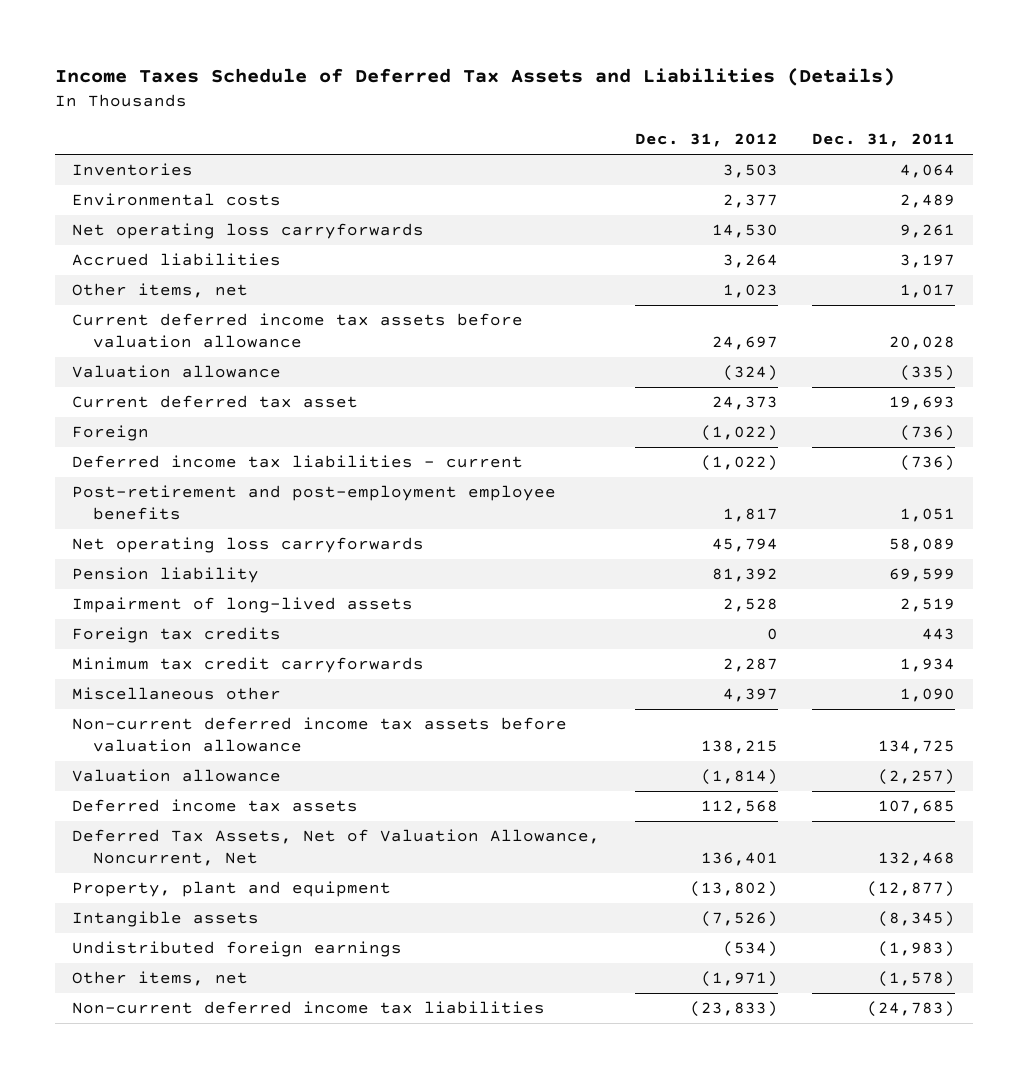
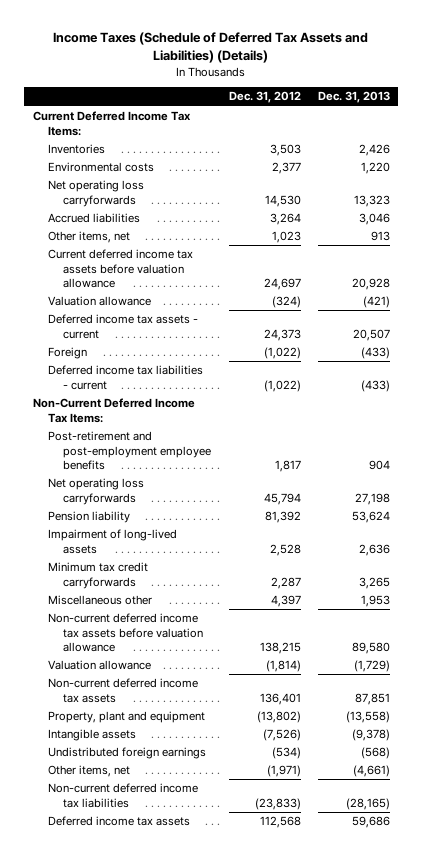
- Income Taxes Schedule of Deferred Tax Assets and Liabilities (Details)
+ Income Taxes (Schedule of Deferred Tax Assets and Liabilities) (Details)
- | Dec. 31, 2012 | Dec. 31, 2011
+ | Dec. 31, 2012 | Dec. 31, 2013
+ Current Deferred Income Tax Items:
- Current deferred tax asset | 24,373 | 19,693
+ Deferred income tax assets - current | 24,373 | 20,507
+ Non-Current Deferred Income Tax Items:
- Foreign tax credits | 0 | 443
- Deferred Tax Assets, Net of Valuation Allowance, Noncurrent, Net | 136,401 | 132,468
+ Non-current deferred income tax assets | 136,401 | 87,851
moved down: Deferred income tax assets | 112,568 | 59,686

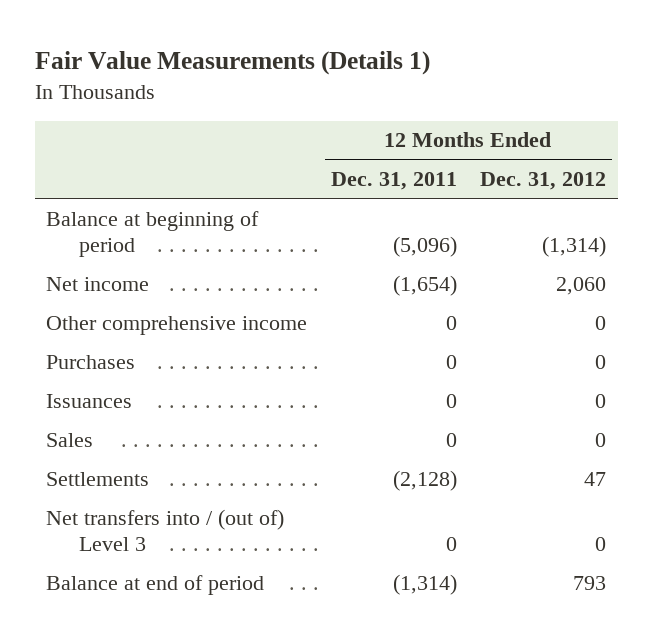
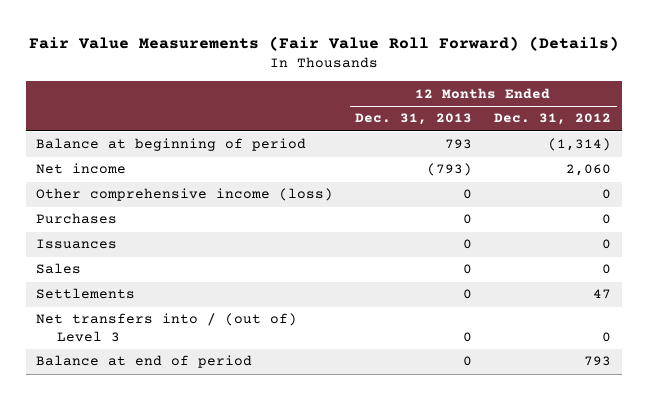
- Fair Value Measurements (Details 1)
+ Fair Value Measurements (Fair Value Roll Forward) (Details)
- | 12 Months Ended Dec. 31, 2011 | 12 Months Ended Dec. 31, 2012
+ | 12 Months Ended Dec. 31, 2013 | 12 Months Ended Dec. 31, 2012
- Other comprehensive income | 0 | 0
+ Other comprehensive income (loss) | 0 | 0

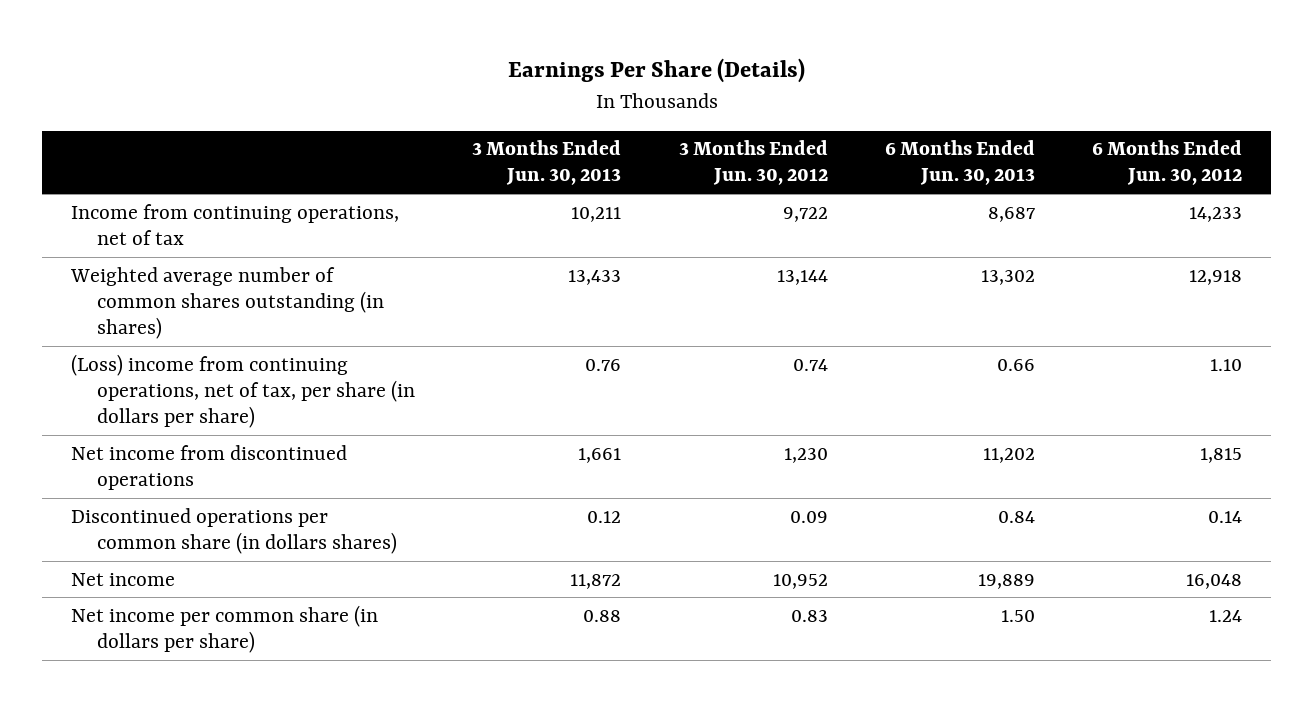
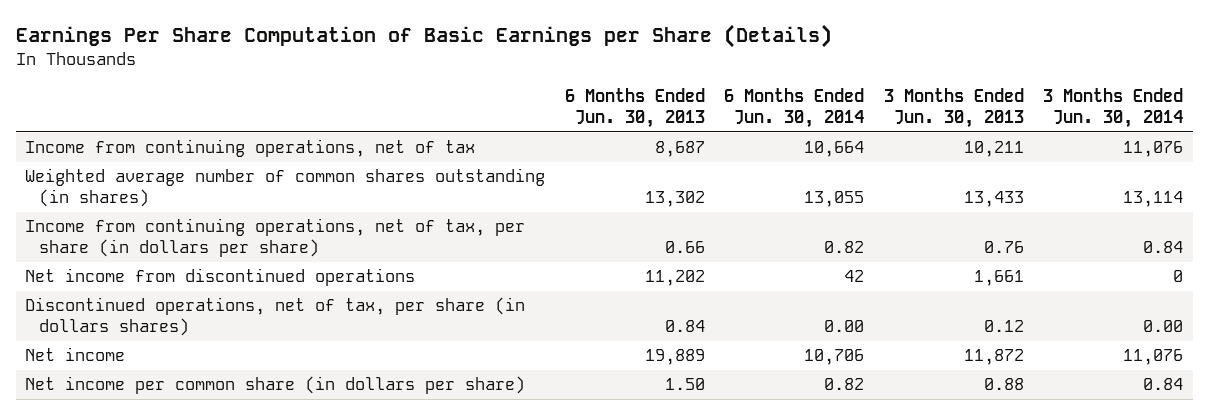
- Earnings Per Share (Details)
+ Earnings Per Share Computation of Basic Earnings per Share (Details)
- | 3 Months Ended Jun. 30, 2013 | 3 Months Ended Jun. 30, 2012 | 6 Months Ended Jun. 30, 2013 | 6 Months Ended Jun. 30, 2012
+ | 6 Months Ended Jun. 30, 2013 | 6 Months Ended Jun. 30, 2014 | 3 Months Ended Jun. 30, 2013 | 3 Months Ended Jun. 30, 2014
- (Loss) income from continuing operations, net of tax, per share (in dollars per share) | 0.76 | 0.74 | 0.66 | 1.10
+ Income from continuing operations, net of tax, per share (in dollars per share) | 0.66 | 0.82 | 0.76 | 0.84
- Discontinued operations per common share (in dollars shares) | 0.12 | 0.09 | 0.84 | 0.14
+ Discontinued operations, net of tax, per share (in dollars shares) | 0.84 | 0.00 | 0.12 | 0.00

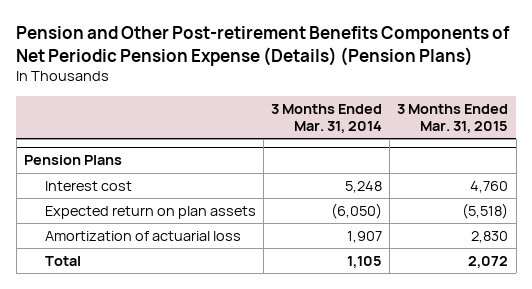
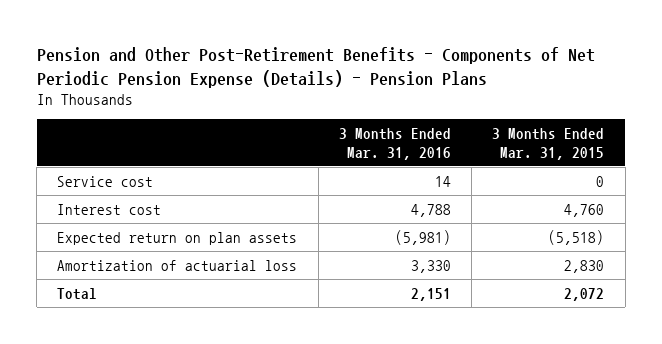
- Pension and Other Post-retirement Benefits Components of Net Periodic Pension Expense (Details) (Pension Plans)
+ Pension and Other Post-Retirement Benefits - Components of Net Periodic Pension Expense (Details) - Pension Plans
- | 3 Months Ended Mar. 31, 2014 | 3 Months Ended Mar. 31, 2015
+ | 3 Months Ended Mar. 31, 2016 | 3 Months Ended Mar. 31, 2015
- Pension Plans
+ Service cost | 14 | 0

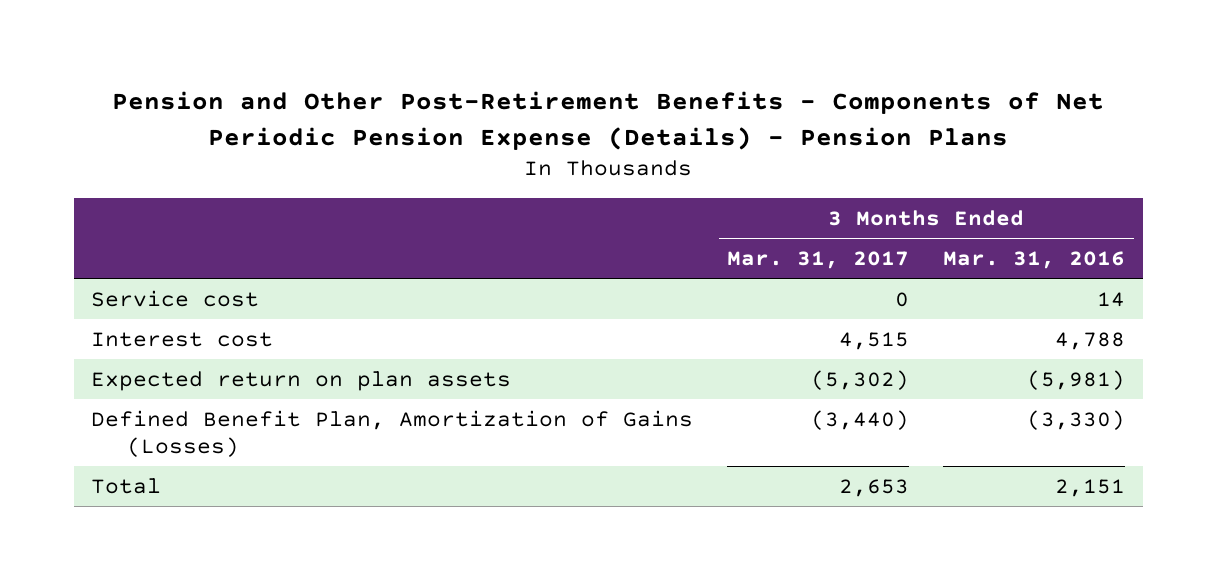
- | 3 Months Ended Mar. 31, 2016 | 3 Months Ended Mar. 31, 2015
+ | 3 Months Ended Mar. 31, 2017 | 3 Months Ended Mar. 31, 2016
- Amortization of actuarial loss | 3,330 | 2,830
+ Defined Benefit Plan, Amortization of Gains (Losses) | (3,440) | (3,330)

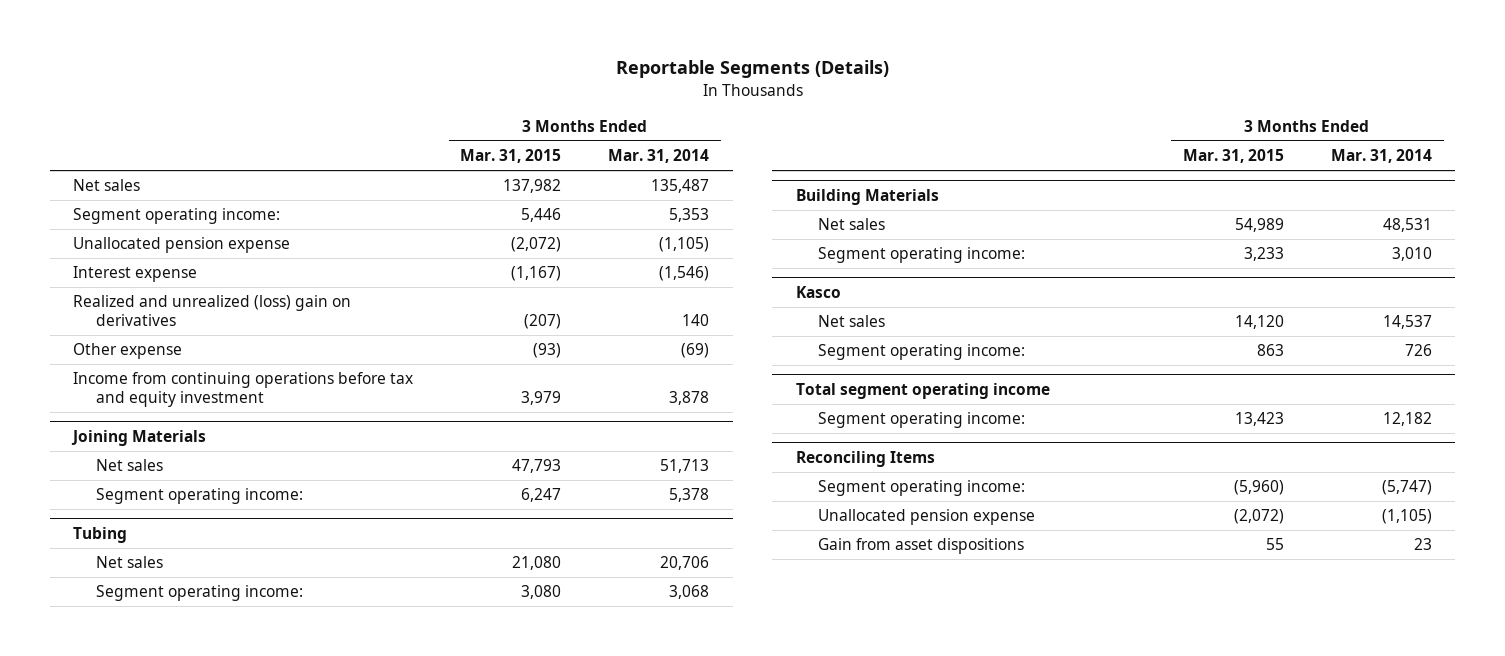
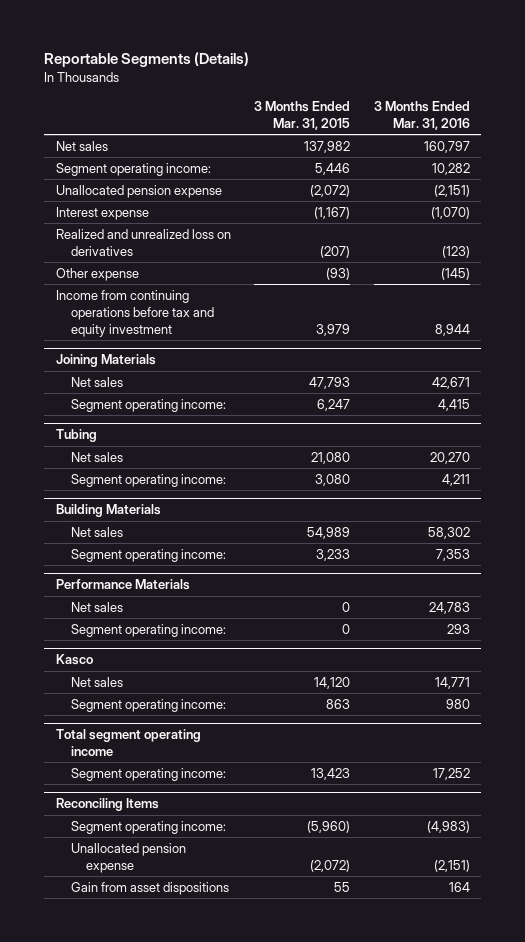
- | 3 Months Ended Mar. 31, 2015 | 3 Months Ended Mar. 31, 2014
+ | 3 Months Ended Mar. 31, 2015 | 3 Months Ended Mar. 31, 2016
- Realized and unrealized (loss) gain on derivatives | (207) | 140
+ Realized and unrealized loss on derivatives | (207) | (123)
+ Performance Materials
+ Net sales | 0 | 24,783
+ Segment operating income: | 0 | 293

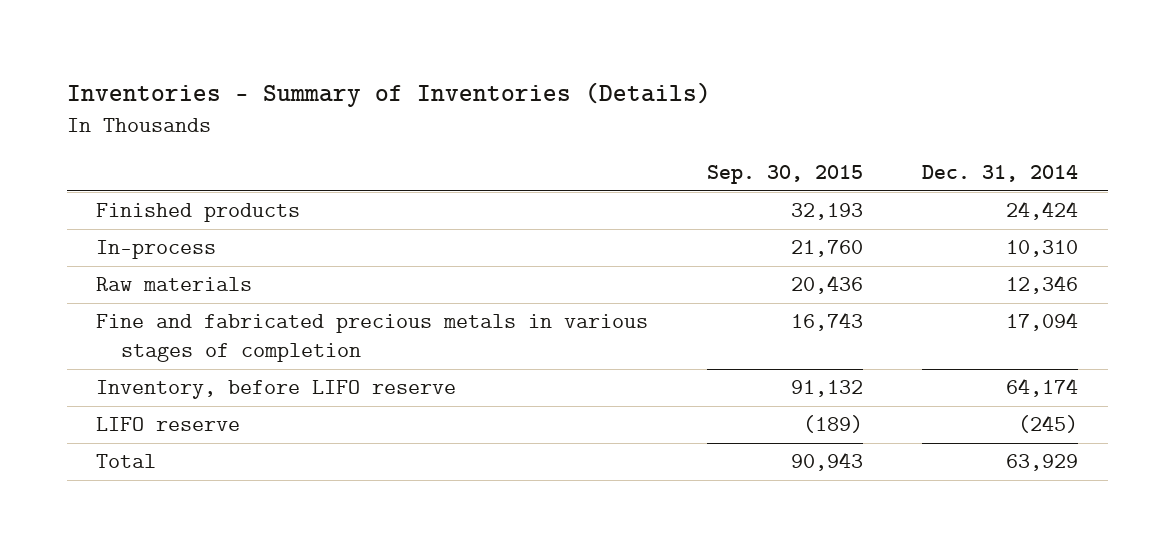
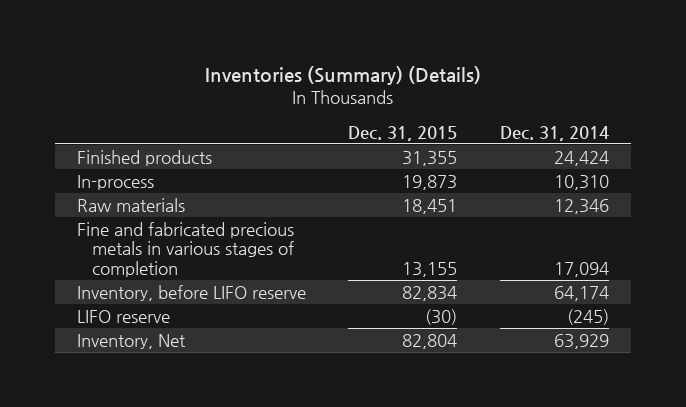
- Inventories - Summary of Inventories (Details)
+ Inventories (Summary) (Details)
- | Sep. 30, 2015 | Dec. 31, 2014
+ | Dec. 31, 2015 | Dec. 31, 2014
- Total | 90,943 | 63,929
+ Inventory, Net | 82,804 | 63,929

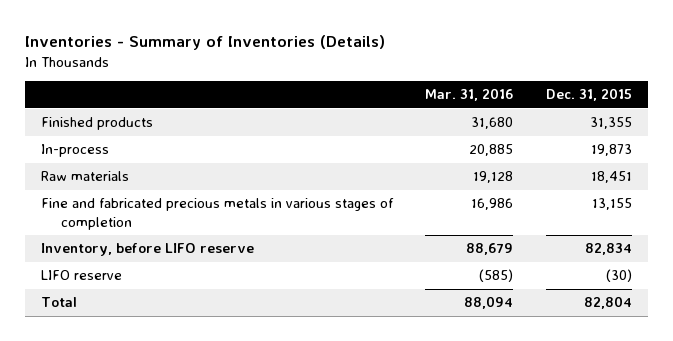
- Inventories (Summary) (Details)
+ Inventories - Summary of Inventories (Details)
- | Dec. 31, 2015 | Dec. 31, 2014
+ | Mar. 31, 2016 | Dec. 31, 2015
- Inventory, Net | 82,804 | 63,929
+ Total | 88,094 | 82,804

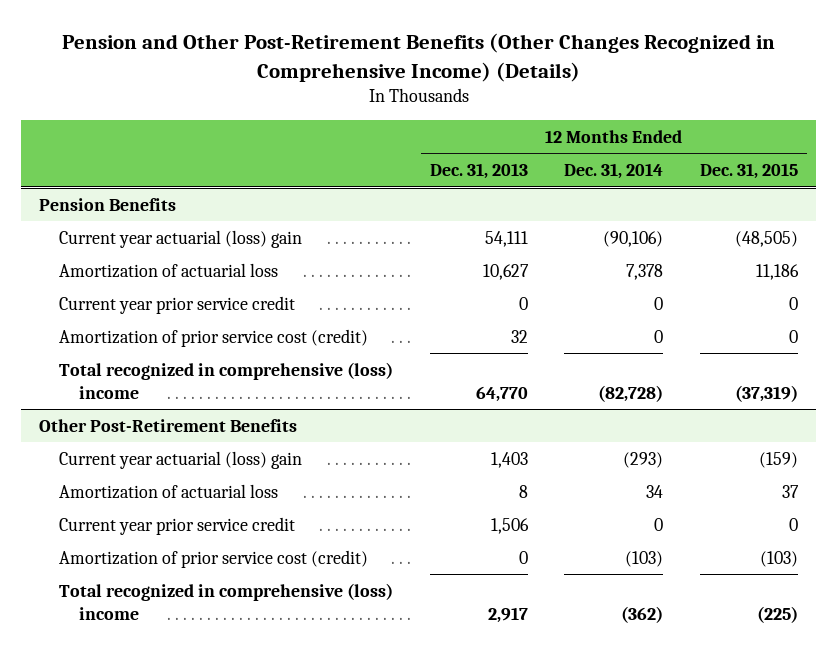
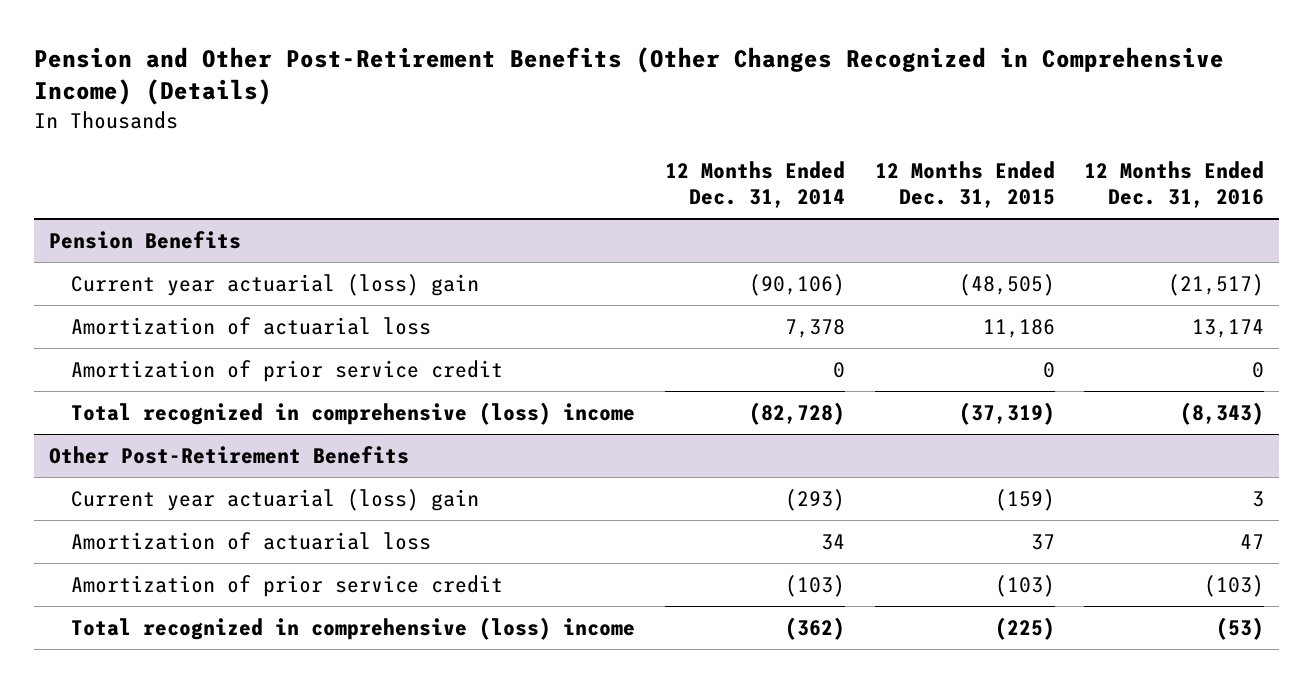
- | 12 Months Ended Dec. 31, 2013 | 12 Months Ended Dec. 31, 2014 | 12 Months Ended Dec. 31, 2015
+ | 12 Months Ended Dec. 31, 2014 | 12 Months Ended Dec. 31, 2015 | 12 Months Ended Dec. 31, 2016
@ Pension Benefits
- Current year prior service credit | 0 | 0 | 0
- Amortization of prior service cost (credit) | 32 | 0 | 0
+ Amortization of prior service credit | 0 | 0 | 0
@ Other Post-Retirement Benefits
- Current year prior service credit | 1,506 | 0 | 0
- Amortization of prior service cost (credit) | 0 | (103) | (103)
+ Amortization of prior service credit | (103) | (103) | (103)

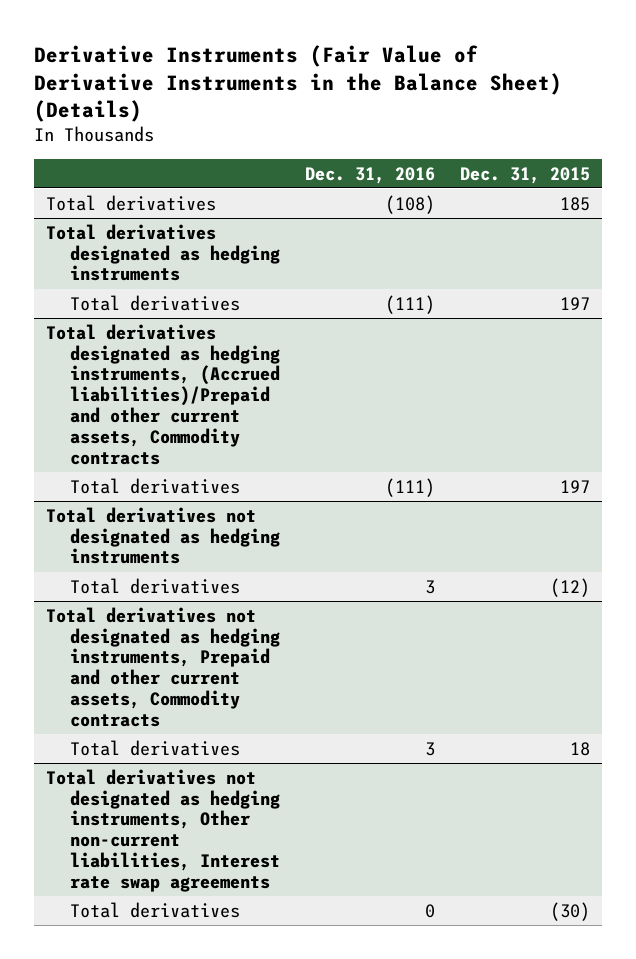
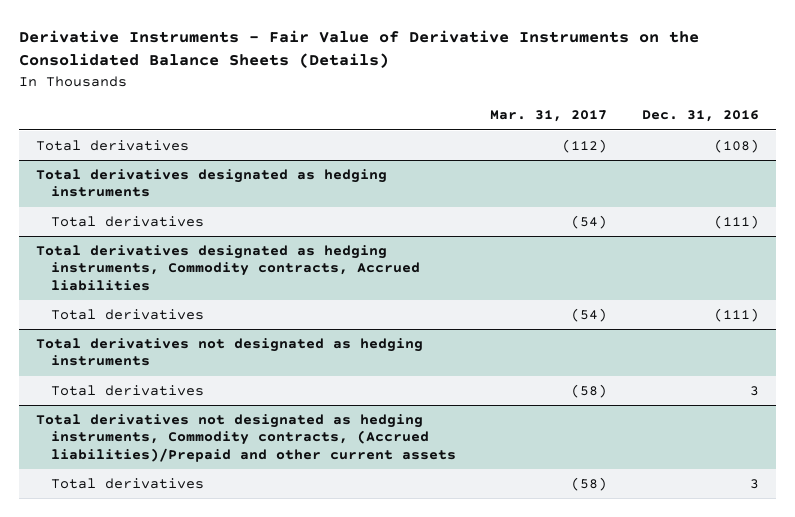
- Derivative Instruments (Fair Value of Derivative Instruments in the Balance Sheet) (Details)
+ Derivative Instruments - Fair Value of Derivative Instruments on the Consolidated Balance Sheets (Details)
- | Dec. 31, 2016 | Dec. 31, 2015
+ | Mar. 31, 2017 | Dec. 31, 2016
- Total derivatives designated as hedging instruments, (Accrued liabilities)/Prepaid and other current assets, Commodity contracts
+ Total derivatives designated as hedging instruments, Commodity contracts, Accrued liabilities
- Total derivatives not designated as hedging instruments, Prepaid and other current assets, Commodity contracts
+ Total derivatives not designated as hedging instruments, Commodity contracts, (Accrued liabilities)/Prepaid and other current assets
- Total derivatives not designated as hedging instruments, Other non-current liabilities, Interest rate swap agreements
- Total derivatives | 0 | (30)

